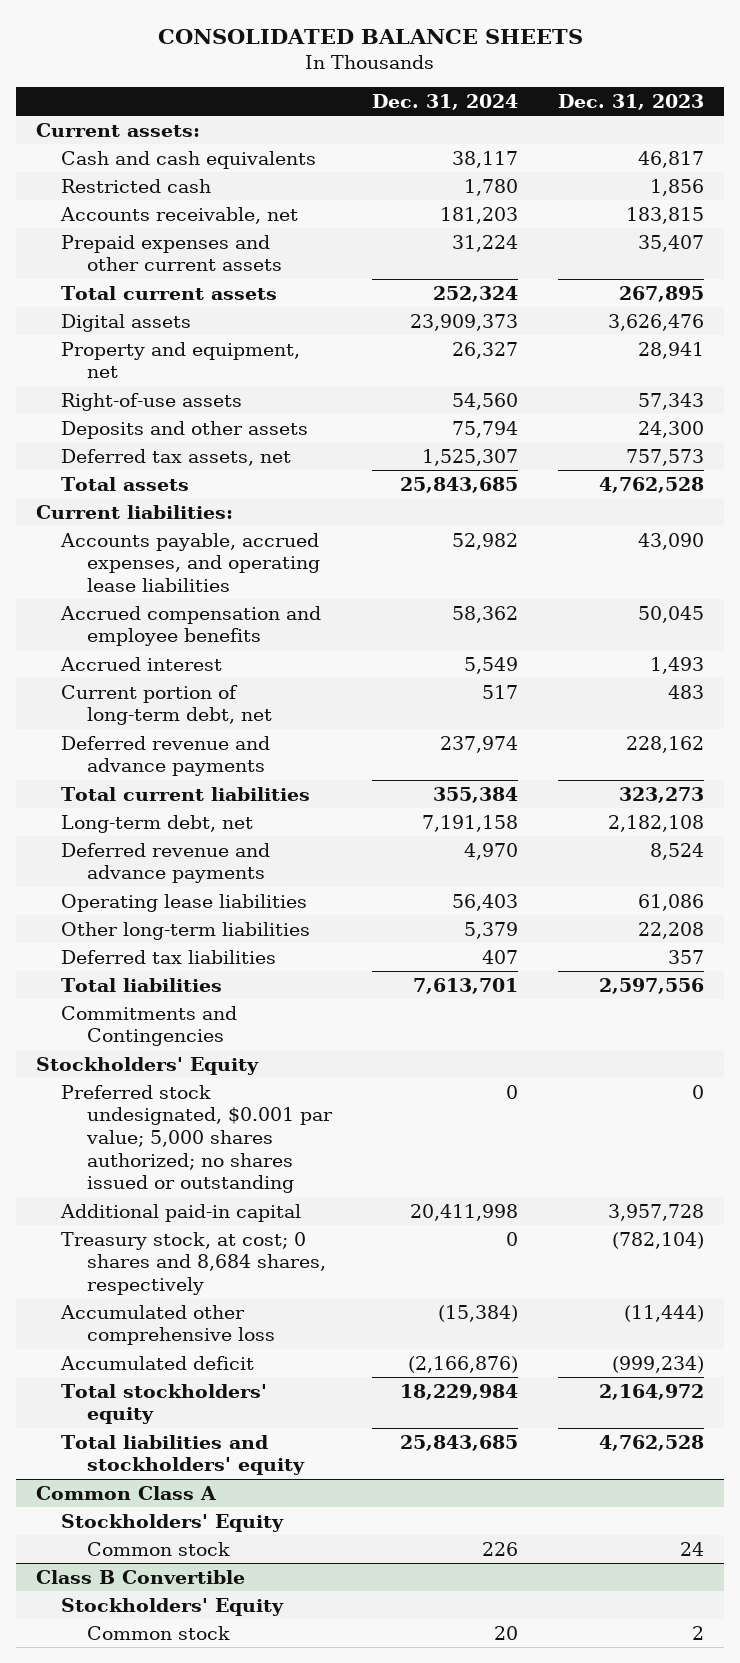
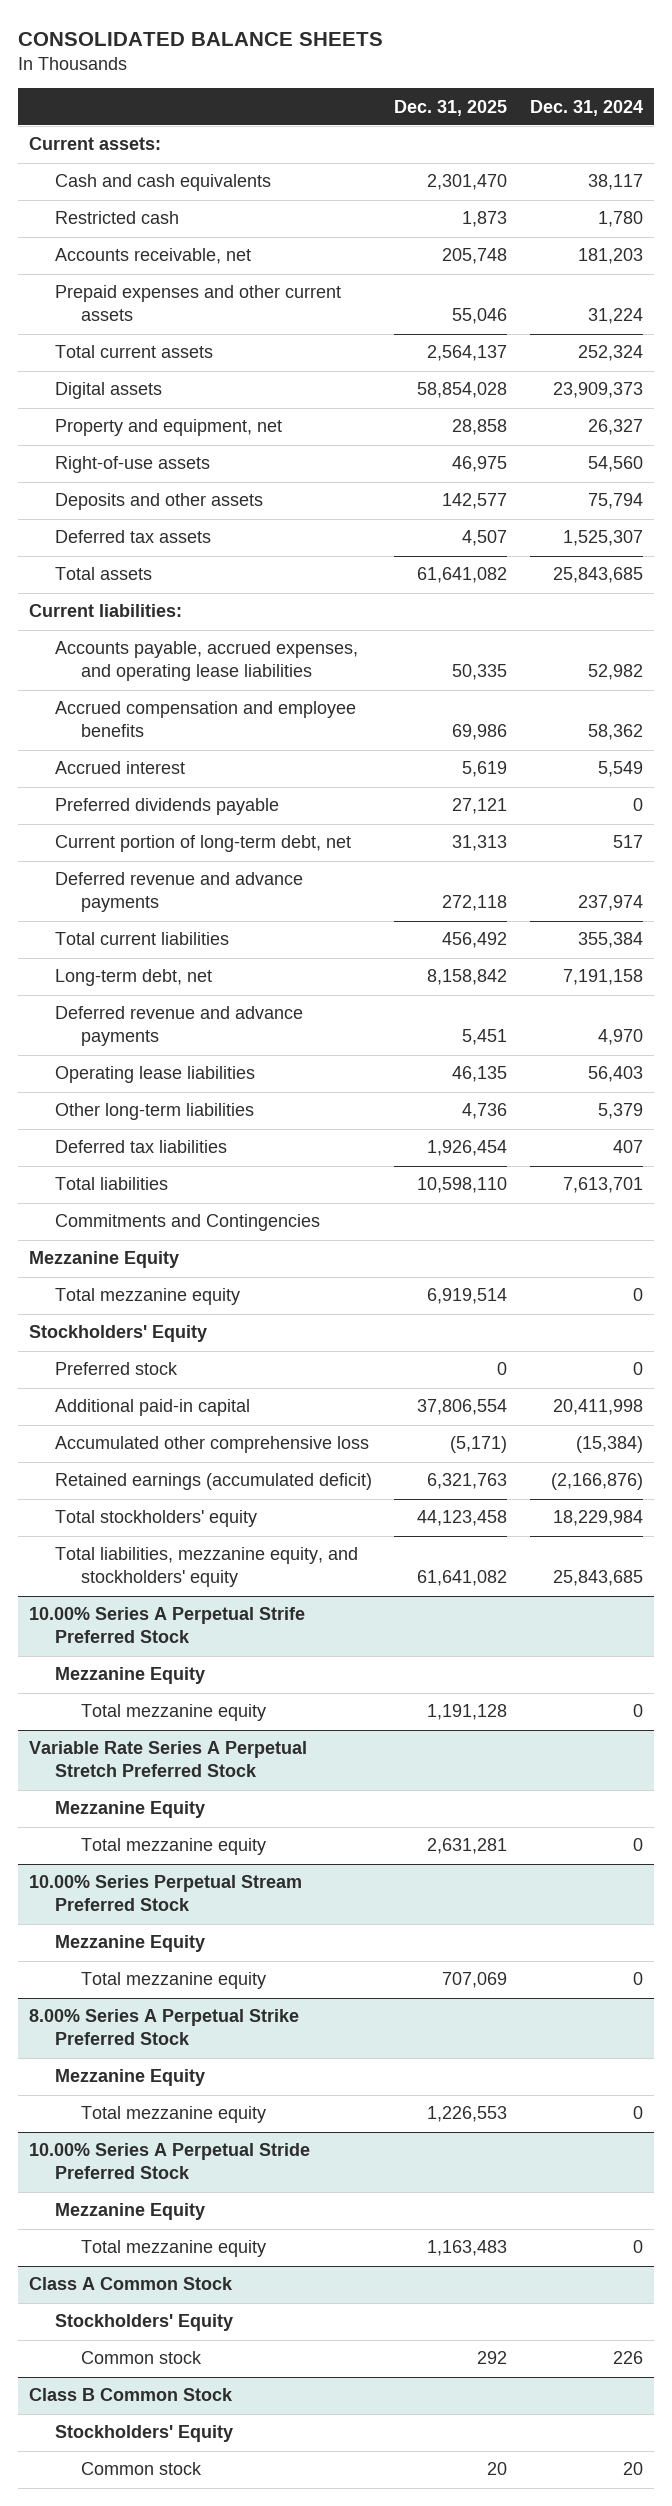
- | Dec. 31, 2024 | Dec. 31, 2023
+ | Dec. 31, 2025 | Dec. 31, 2024
- Deferred tax assets, net | 1,525,307 | 757,573
+ Deferred tax assets | 4,507 | 1,525,307
+ Preferred dividends payable | 27,121 | 0
+ Mezzanine Equity
+ Total mezzanine equity | 6,919,514 | 0
- Preferred stock undesignated, $0.001 par value; 5,000 shares authorized; no shares issued or outstanding | 0 | 0
+ Preferred stock | 0 | 0
- Treasury stock, at cost; 0 shares and 8,684 shares, respectively | 0 | (782,104)
- Accumulated deficit | (2,166,876) | (999,234)
+ Retained earnings (accumulated deficit) | 6,321,763 | (2,166,876)
- Total liabilities and stockholders' equity | 25,843,685 | 4,762,528
- Common Class A
+ Total liabilities, mezzanine equity, and stockholders' equity | 61,641,082 | 25,843,685
+ 10.00% Series A Perpetual Strife Preferred Stock
+ Mezzanine Equity
+ Total mezzanine equity | 1,191,128 | 0
+ Variable Rate Series A Perpetual Stretch Preferred Stock
+ Mezzanine Equity
+ Total mezzanine equity | 2,631,281 | 0
+ 10.00% Series Perpetual Stream Preferred Stock
+ Mezzanine Equity
+ Total mezzanine equity | 707,069 | 0
+ 8.00% Series A Perpetual Strike Preferred Stock
+ Mezzanine Equity
+ Total mezzanine equity | 1,226,553 | 0
+ 10.00% Series A Perpetual Stride Preferred Stock
+ Mezzanine Equity
+ Total mezzanine equity | 1,163,483 | 0
+ Class A Common Stock
- Class B Convertible
+ Class B Common Stock

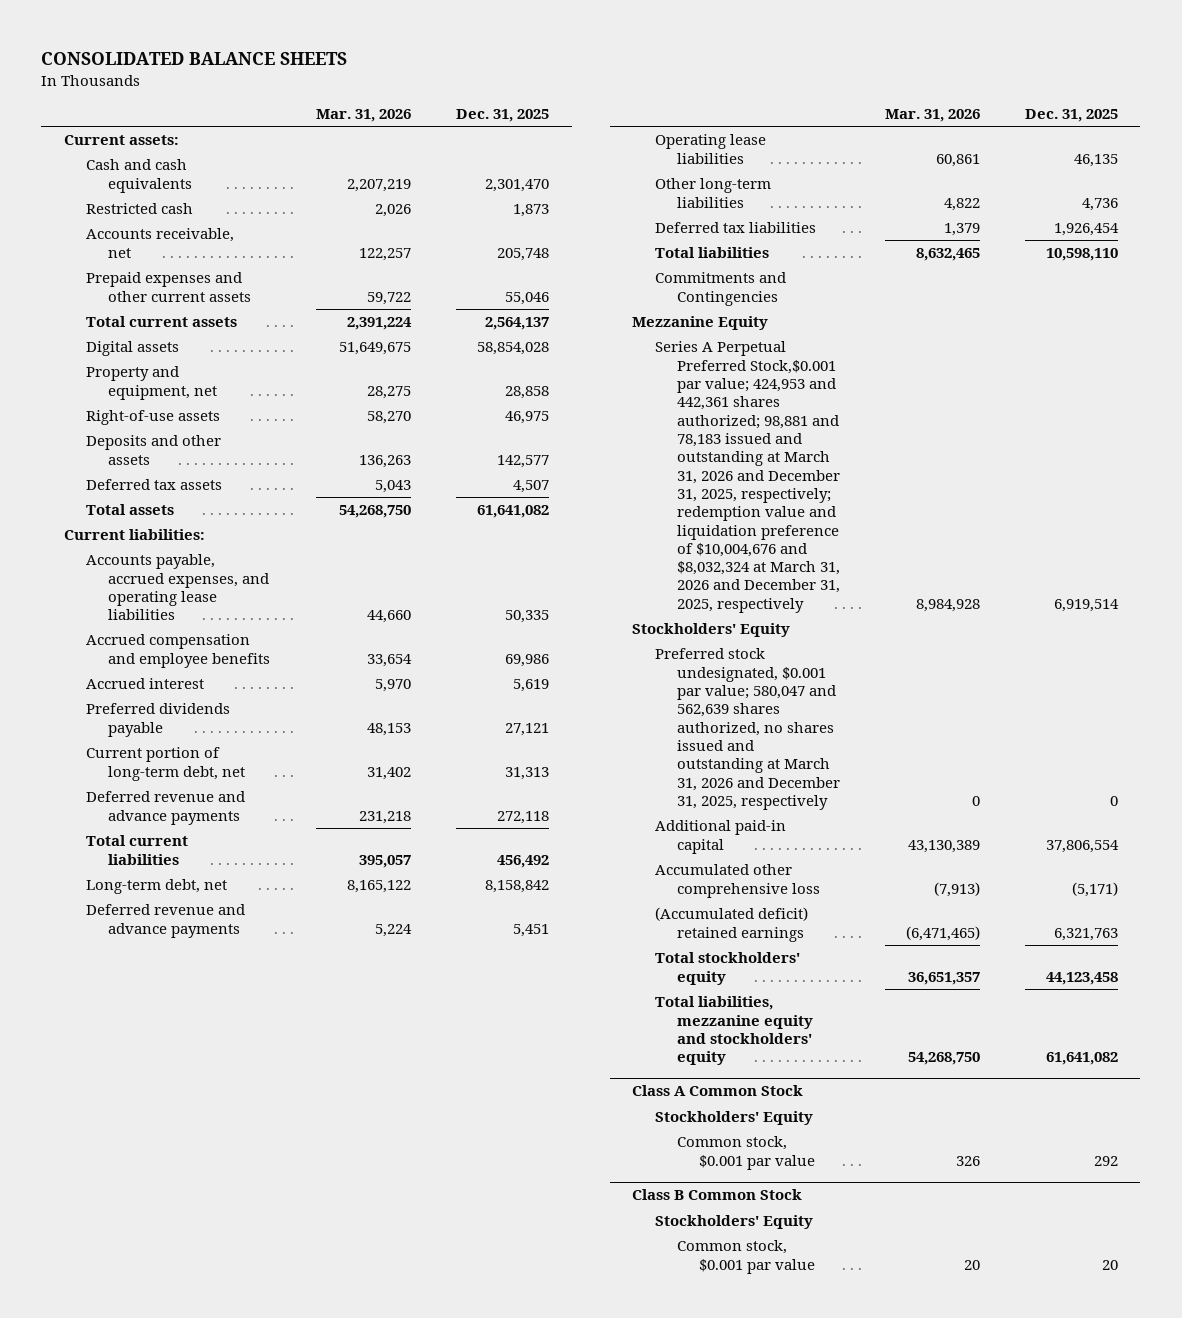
- | Dec. 31, 2025 | Dec. 31, 2024
+ | Mar. 31, 2026 | Dec. 31, 2025
- Total mezzanine equity | 6,919,514 | 0
+ Series A Perpetual Preferred Stock,$0.001 par value; 424,953 and 442,361 shares authorized; 98,881 and 78,183 issued and outstanding at March 31, 2026 and December 31, 2025, respectively; redemption value and liquidation preference of $10,004,676 and $8,032,324 at March 31, 2026 and December 31, 2025, respectively | 8,984,928 | 6,919,514
- Preferred stock | 0 | 0
+ Preferred stock undesignated, $0.001 par value; 580,047 and 562,639 shares authorized, no shares issued and outstanding at March 31, 2026 and December 31, 2025, respectively | 0 | 0
- Retained earnings (accumulated deficit) | 6,321,763 | (2,166,876)
+ (Accumulated deficit) retained earnings | (6,471,465) | 6,321,763
- Total liabilities, mezzanine equity, and stockholders' equity | 61,641,082 | 25,843,685
- 10.00% Series A Perpetual Strife Preferred Stock
- Mezzanine Equity
- Total mezzanine equity | 1,191,128 | 0
- Variable Rate Series A Perpetual Stretch Preferred Stock
- Mezzanine Equity
- Total mezzanine equity | 2,631,281 | 0
- 10.00% Series Perpetual Stream Preferred Stock
- Mezzanine Equity
- Total mezzanine equity | 707,069 | 0
- 8.00% Series A Perpetual Strike Preferred Stock
- Mezzanine Equity
- Total mezzanine equity | 1,226,553 | 0
- 10.00% Series A Perpetual Stride Preferred Stock
- Mezzanine Equity
- Total mezzanine equity | 1,163,483 | 0
+ Total liabilities, mezzanine equity and stockholders' equity | 54,268,750 | 61,641,082
@ Class A Common Stock
- Common stock | 292 | 226
+ Common stock, $0.001 par value | 326 | 292
@ Class B Common Stock
- Common stock | 20 | 20
+ Common stock, $0.001 par value | 20 | 20

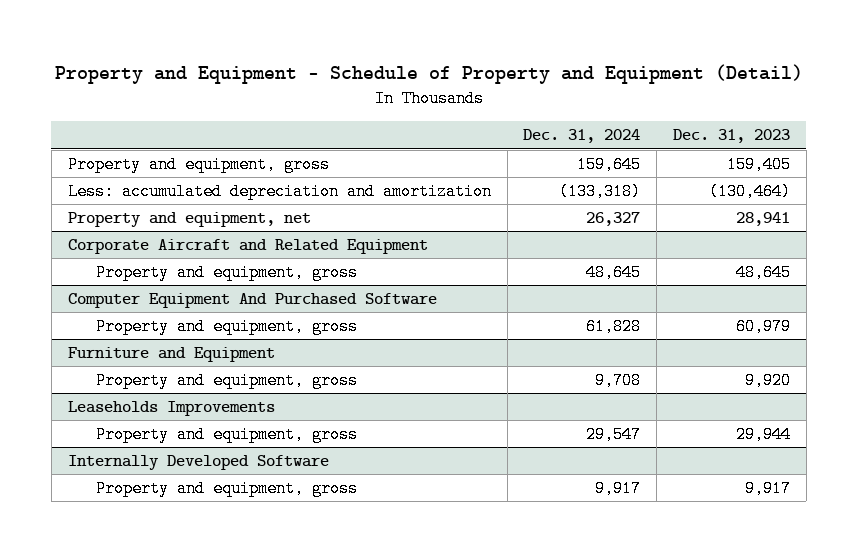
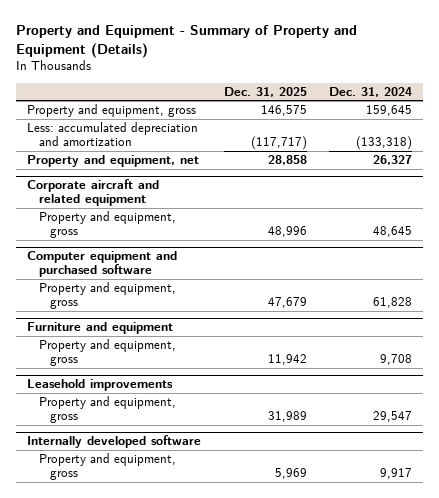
- Property and Equipment - Schedule of Property and Equipment (Detail)
+ Property and Equipment - Summary of Property and Equipment (Details)
- | Dec. 31, 2024 | Dec. 31, 2023
+ | Dec. 31, 2025 | Dec. 31, 2024
- Corporate Aircraft and Related Equipment
+ Corporate aircraft and related equipment
- Computer Equipment And Purchased Software
+ Computer equipment and purchased software
- Furniture and Equipment
+ Furniture and equipment
- Leaseholds Improvements
+ Leasehold improvements
- Internally Developed Software
+ Internally developed software

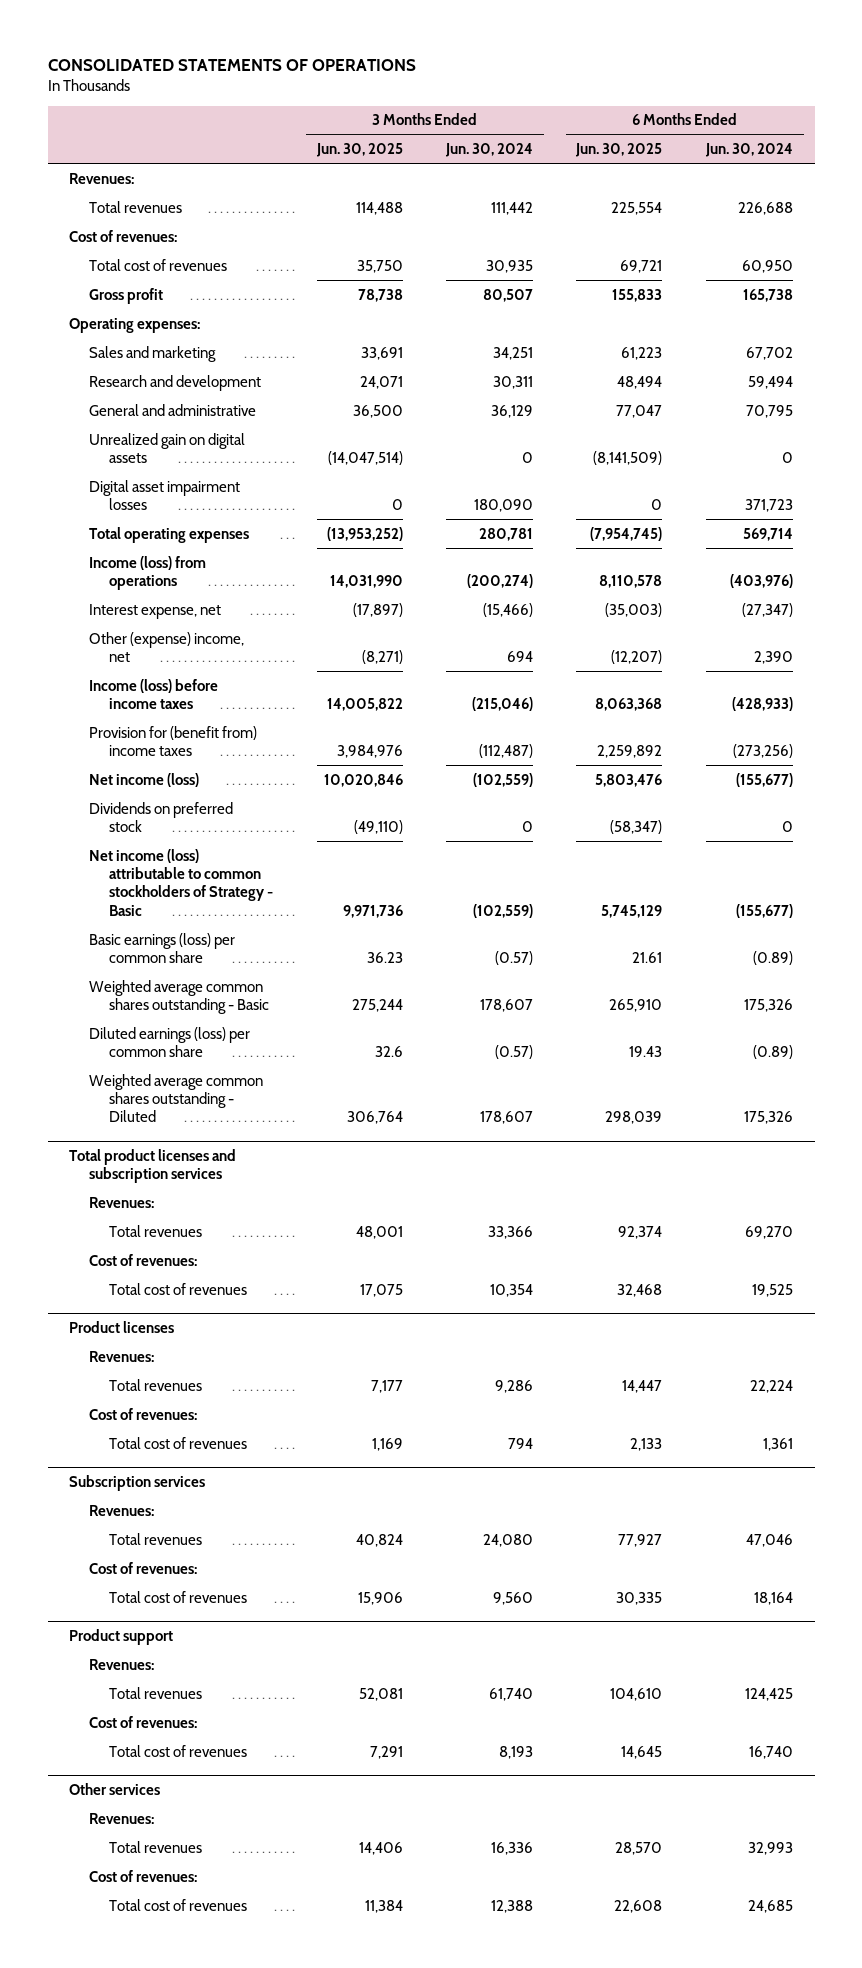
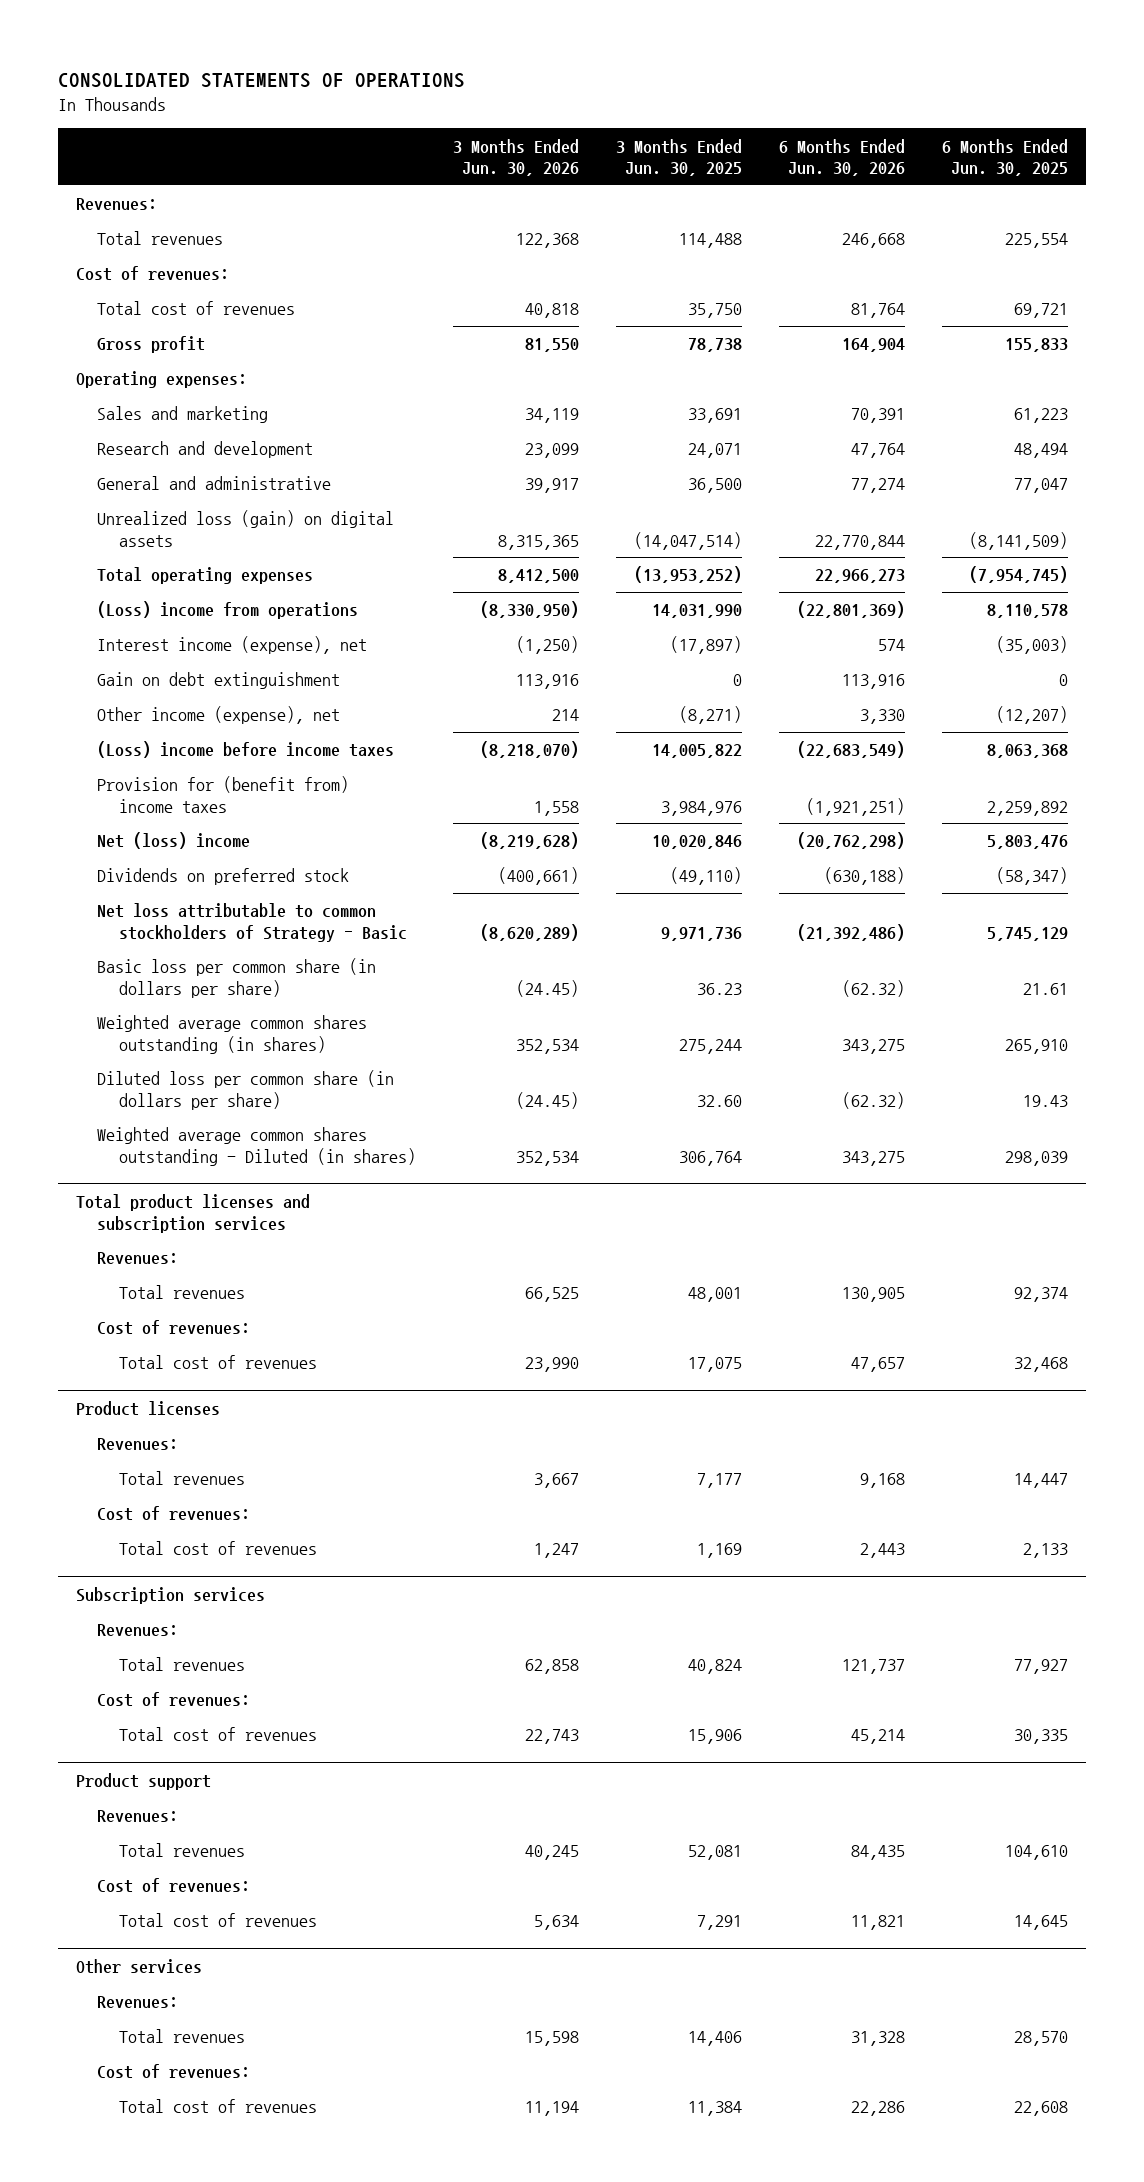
- | 3 Months Ended Jun. 30, 2025 | 3 Months Ended Jun. 30, 2024 | 6 Months Ended Jun. 30, 2025 | 6 Months Ended Jun. 30, 2024
+ | 3 Months Ended Jun. 30, 2026 | 3 Months Ended Jun. 30, 2025 | 6 Months Ended Jun. 30, 2026 | 6 Months Ended Jun. 30, 2025
- Unrealized gain on digital assets | (14,047,514) | 0 | (8,141,509) | 0
- Digital asset impairment losses | 0 | 180,090 | 0 | 371,723
+ Unrealized loss (gain) on digital assets | 8,315,365 | (14,047,514) | 22,770,844 | (8,141,509)
- Income (loss) from operations | 14,031,990 | (200,274) | 8,110,578 | (403,976)
- Interest expense, net | (17,897) | (15,466) | (35,003) | (27,347)
- Other (expense) income, net | (8,271) | 694 | (12,207) | 2,390
- Income (loss) before income taxes | 14,005,822 | (215,046) | 8,063,368 | (428,933)
+ (Loss) income from operations | (8,330,950) | 14,031,990 | (22,801,369) | 8,110,578
+ Interest income (expense), net | (1,250) | (17,897) | 574 | (35,003)
+ Gain on debt extinguishment | 113,916 | 0 | 113,916 | 0
+ Other income (expense), net | 214 | (8,271) | 3,330 | (12,207)
+ (Loss) income before income taxes | (8,218,070) | 14,005,822 | (22,683,549) | 8,063,368
- Net income (loss) | 10,020,846 | (102,559) | 5,803,476 | (155,677)
+ Net (loss) income | (8,219,628) | 10,020,846 | (20,762,298) | 5,803,476
- Net income (loss) attributable to common stockholders of Strategy - Basic | 9,971,736 | (102,559) | 5,745,129 | (155,677)
- Basic earnings (loss) per common share | 36.23 | (0.57) | 21.61 | (0.89)
- Weighted average common shares outstanding - Basic | 275,244 | 178,607 | 265,910 | 175,326
- Diluted earnings (loss) per common share | 32.6 | (0.57) | 19.43 | (0.89)
- Weighted average common shares outstanding - Diluted | 306,764 | 178,607 | 298,039 | 175,326
+ Net loss attributable to common stockholders of Strategy - Basic | (8,620,289) | 9,971,736 | (21,392,486) | 5,745,129
+ Basic loss per common share (in dollars per share) | (24.45) | 36.23 | (62.32) | 21.61
+ Weighted average common shares outstanding (in shares) | 352,534 | 275,244 | 343,275 | 265,910
+ Diluted loss per common share (in dollars per share) | (24.45) | 32.60 | (62.32) | 19.43
+ Weighted average common shares outstanding - Diluted (in shares) | 352,534 | 306,764 | 343,275 | 298,039

